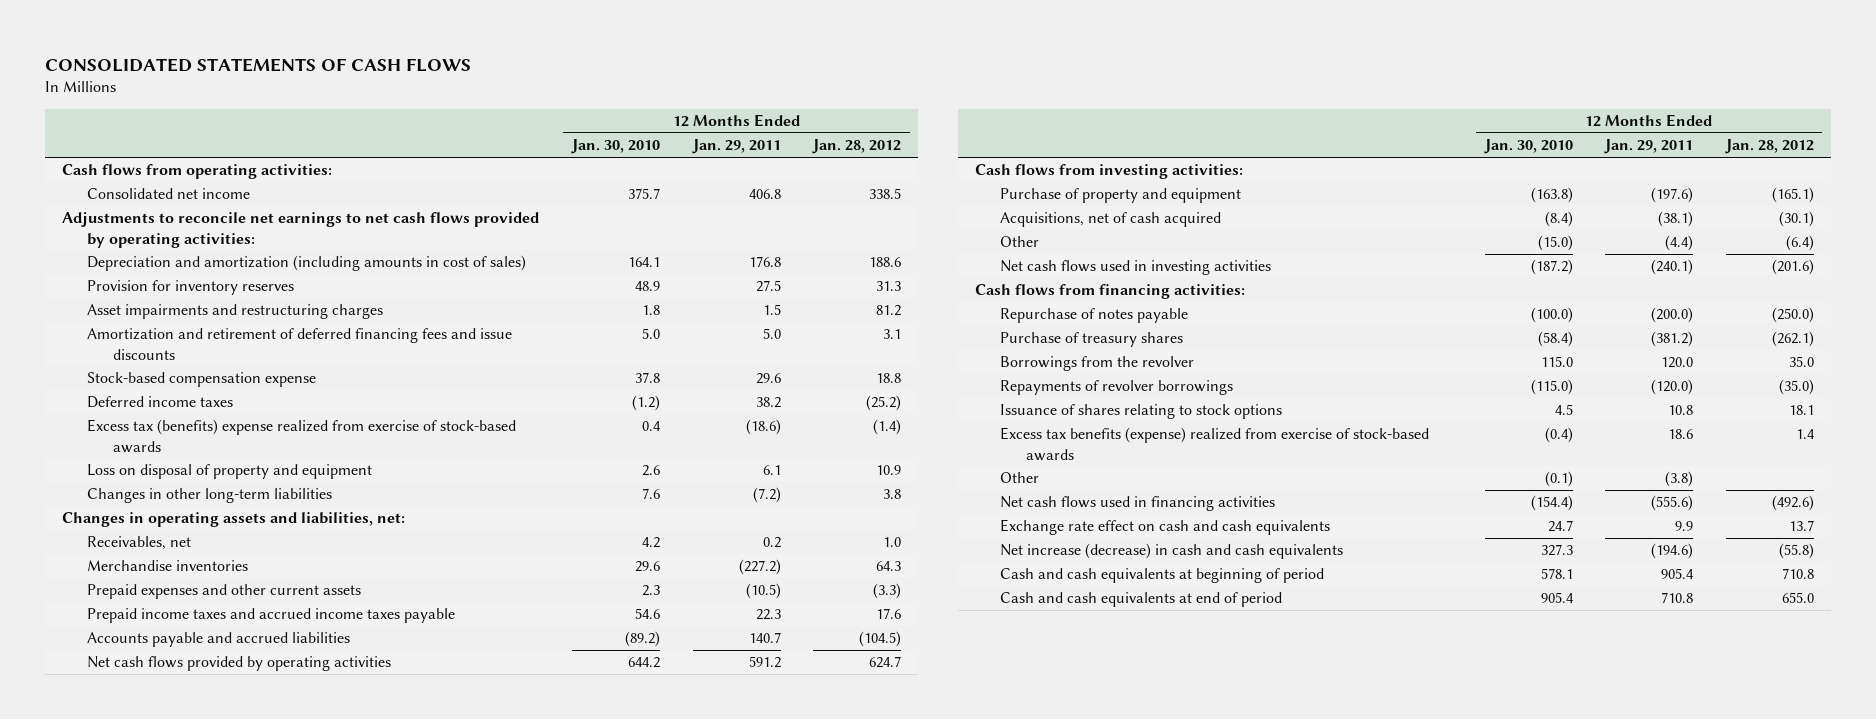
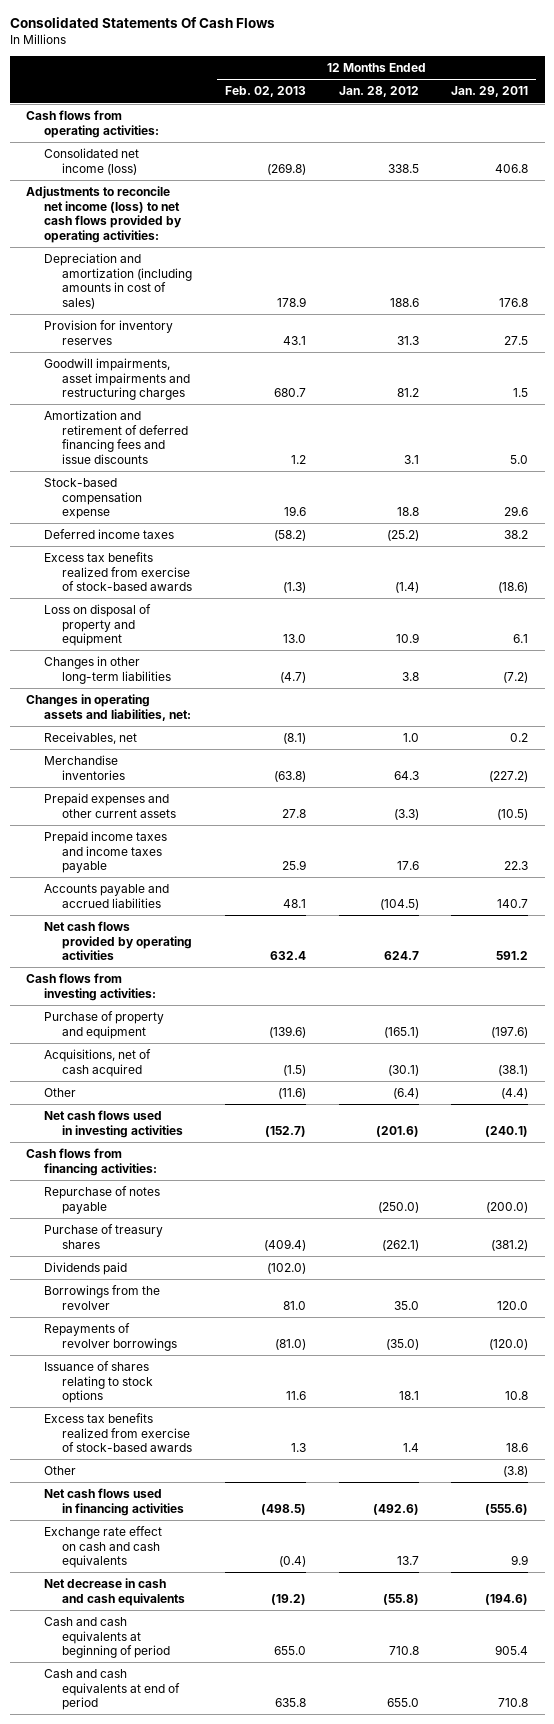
- CONSOLIDATED STATEMENTS OF CASH FLOWS
+ Consolidated Statements Of Cash Flows
- | 12 Months Ended Jan. 30, 2010 | 12 Months Ended Jan. 29, 2011 | 12 Months Ended Jan. 28, 2012
+ | 12 Months Ended Feb. 02, 2013 | 12 Months Ended Jan. 28, 2012 | 12 Months Ended Jan. 29, 2011
- Consolidated net income | 375.7 | 406.8 | 338.5
- Adjustments to reconcile net earnings to net cash flows provided by operating activities:
+ Consolidated net income (loss) | (269.8) | 338.5 | 406.8
+ Adjustments to reconcile net income (loss) to net cash flows provided by operating activities:
- Asset impairments and restructuring charges | 1.8 | 1.5 | 81.2
+ Goodwill impairments, asset impairments and restructuring charges | 680.7 | 81.2 | 1.5
- Excess tax (benefits) expense realized from exercise of stock-based awards | 0.4 | (18.6) | (1.4)
+ Excess tax benefits realized from exercise of stock-based awards | (1.3) | (1.4) | (18.6)
- Prepaid income taxes and accrued income taxes payable | 54.6 | 22.3 | 17.6
+ Prepaid income taxes and income taxes payable | 25.9 | 17.6 | 22.3
+ Dividends paid | (102.0) | |
- Excess tax benefits (expense) realized from exercise of stock-based awards | (0.4) | 18.6 | 1.4
+ Excess tax benefits realized from exercise of stock-based awards | 1.3 | 1.4 | 18.6
- Net increase (decrease) in cash and cash equivalents | 327.3 | (194.6) | (55.8)
+ Net decrease in cash and cash equivalents | (19.2) | (55.8) | (194.6)

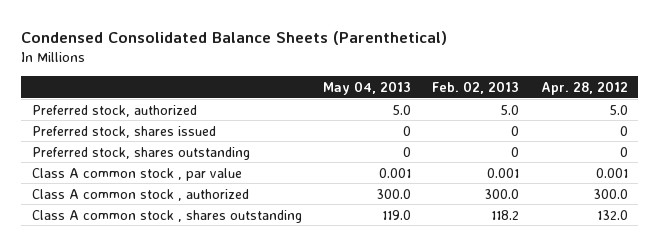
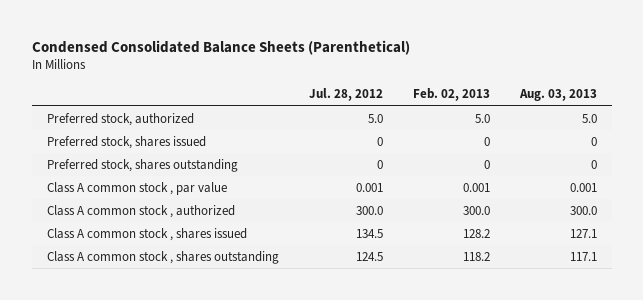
- | May 04, 2013 | Feb. 02, 2013 | Apr. 28, 2012
+ | Jul. 28, 2012 | Feb. 02, 2013 | Aug. 03, 2013
+ Class A common stock , shares issued | 134.5 | 128.2 | 127.1

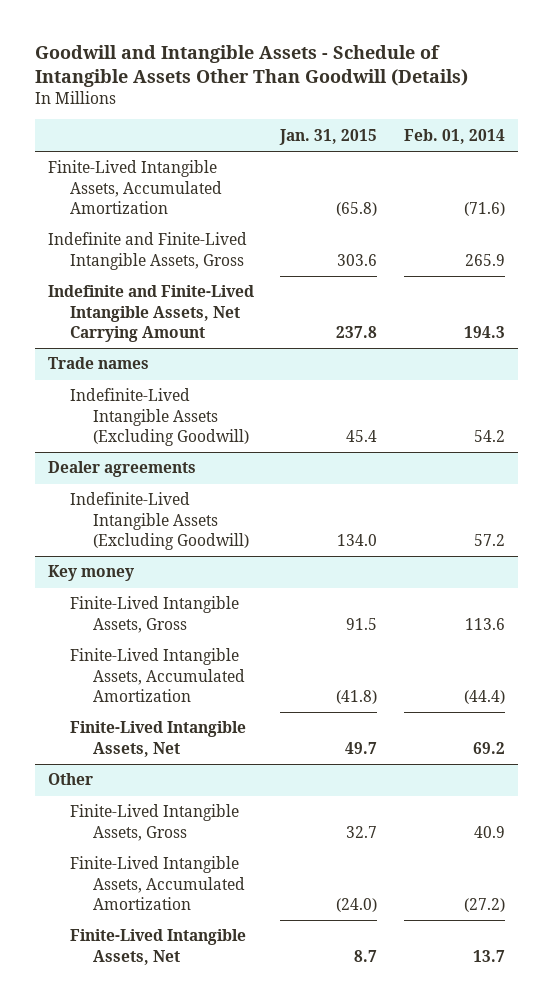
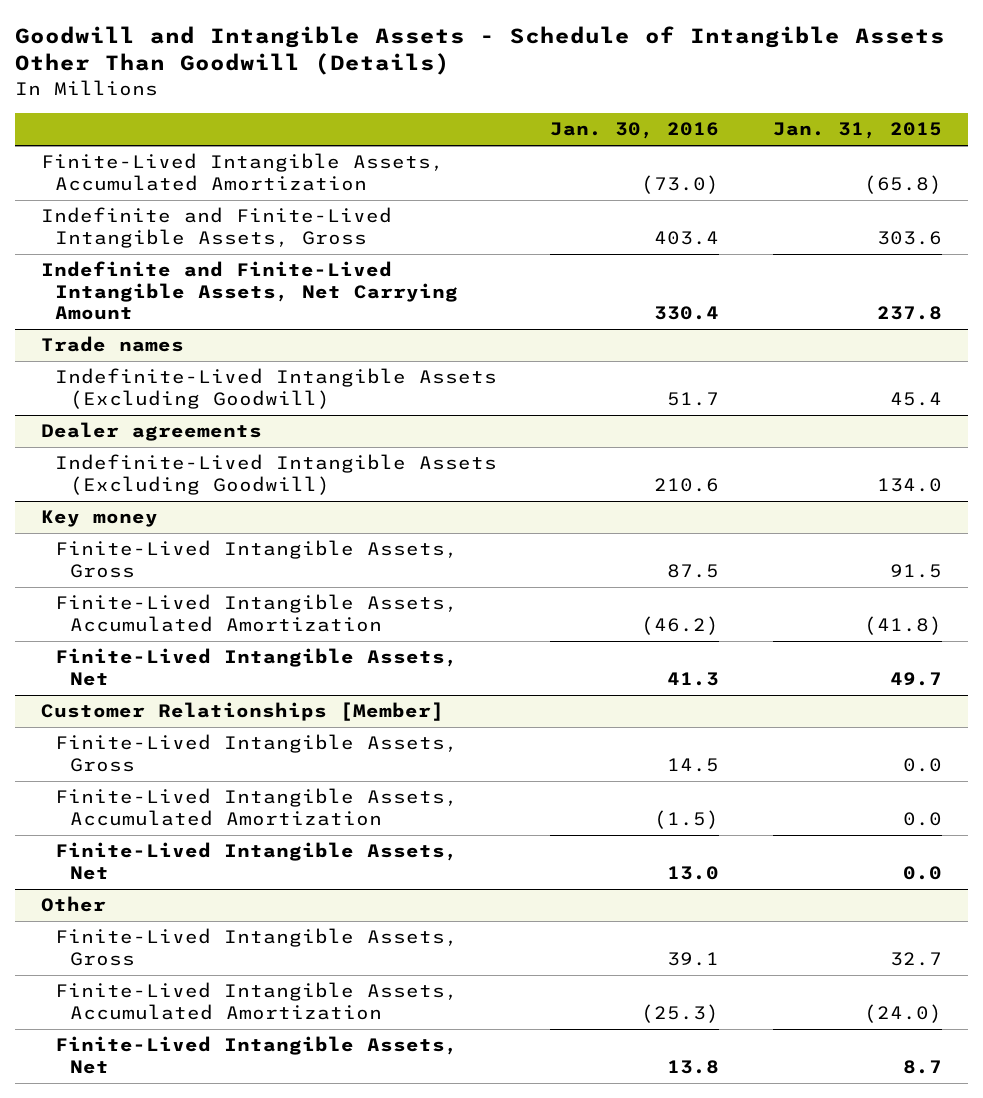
- | Jan. 31, 2015 | Feb. 01, 2014
+ | Jan. 30, 2016 | Jan. 31, 2015
+ Customer Relationships [Member]
+ Finite-Lived Intangible Assets, Gross | 14.5 | 0.0
+ Finite-Lived Intangible Assets, Accumulated Amortization | (1.5) | 0.0
+ Finite-Lived Intangible Assets, Net | 13.0 | 0.0

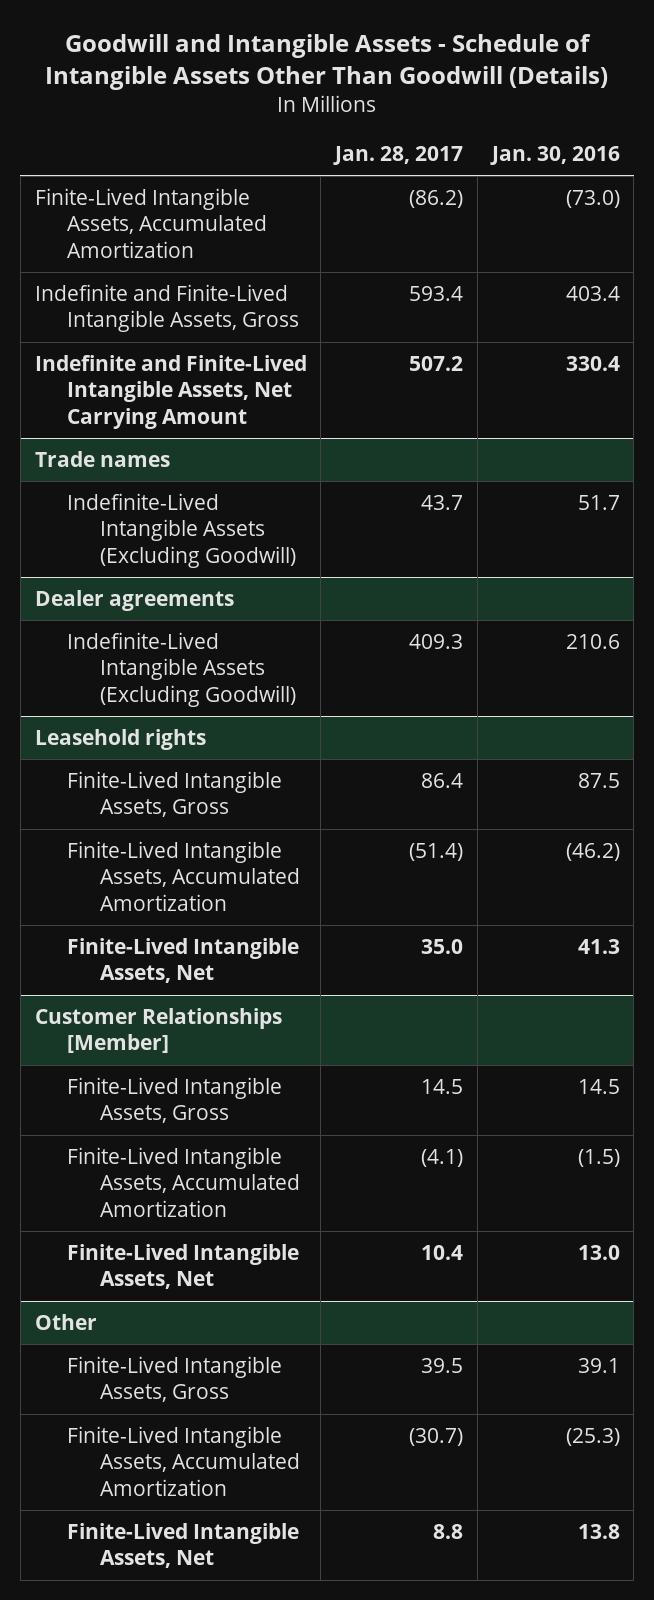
- | Jan. 30, 2016 | Jan. 31, 2015
+ | Jan. 28, 2017 | Jan. 30, 2016
- Key money
+ Leasehold rights

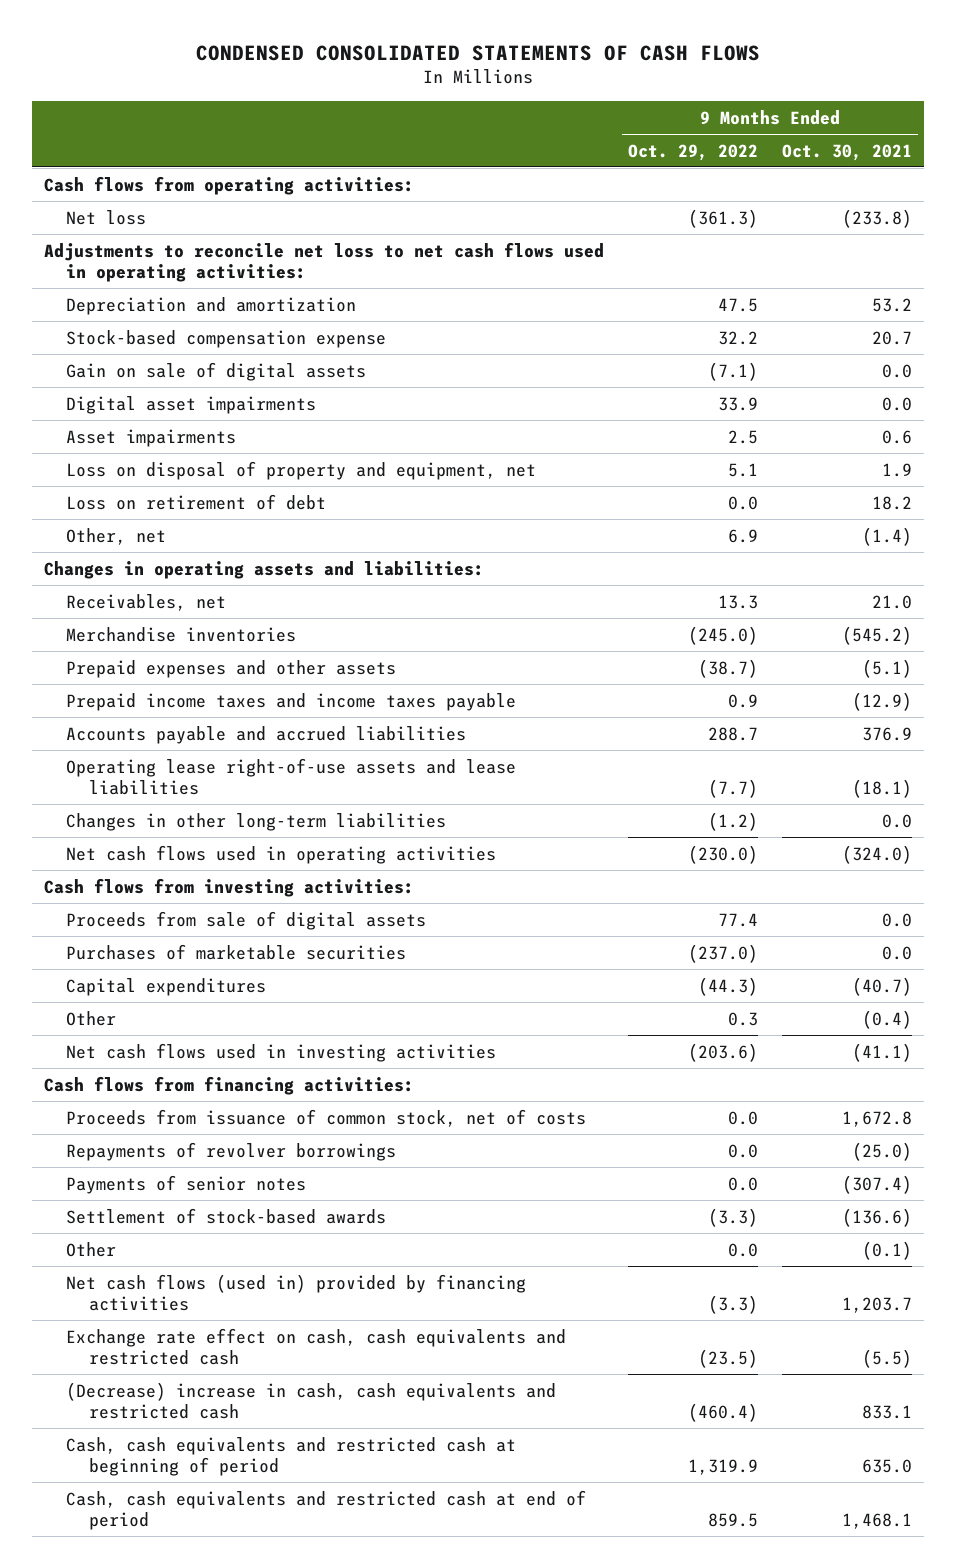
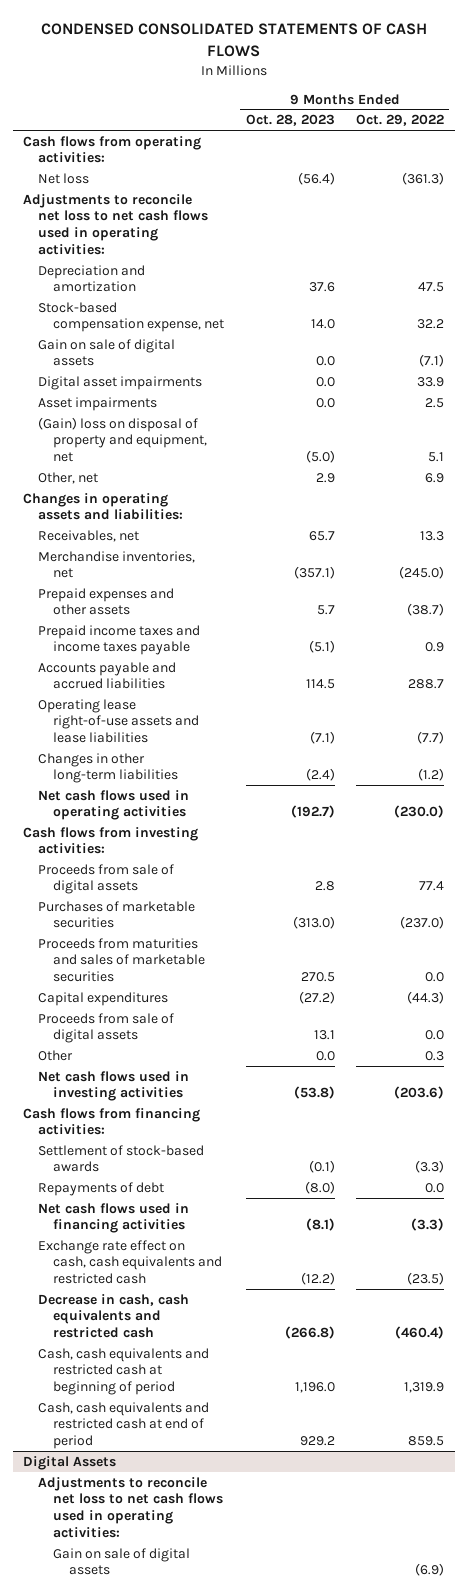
- | 9 Months Ended Oct. 29, 2022 | 9 Months Ended Oct. 30, 2021
+ | 9 Months Ended Oct. 28, 2023 | 9 Months Ended Oct. 29, 2022
- Stock-based compensation expense | 32.2 | 20.7
+ Stock-based compensation expense, net | 14.0 | 32.2
- Loss on disposal of property and equipment, net | 5.1 | 1.9
- Loss on retirement of debt | 0.0 | 18.2
+ (Gain) loss on disposal of property and equipment, net | (5.0) | 5.1
- Merchandise inventories | (245.0) | (545.2)
+ Merchandise inventories, net | (357.1) | (245.0)
+ Proceeds from maturities and sales of marketable securities | 270.5 | 0.0
+ Proceeds from sale of digital assets | 13.1 | 0.0
- Proceeds from issuance of common stock, net of costs | 0.0 | 1,672.8
- Repayments of revolver borrowings | 0.0 | (25.0)
- Payments of senior notes | 0.0 | (307.4)
- Other | 0.0 | (0.1)
- Net cash flows (used in) provided by financing activities | (3.3) | 1,203.7
+ Repayments of debt | (8.0) | 0.0
+ Net cash flows used in financing activities | (8.1) | (3.3)
- (Decrease) increase in cash, cash equivalents and restricted cash | (460.4) | 833.1
+ Decrease in cash, cash equivalents and restricted cash | (266.8) | (460.4)
+ Digital Assets
+ Adjustments to reconcile net loss to net cash flows used in operating activities:
+ Gain on sale of digital assets | | (6.9)

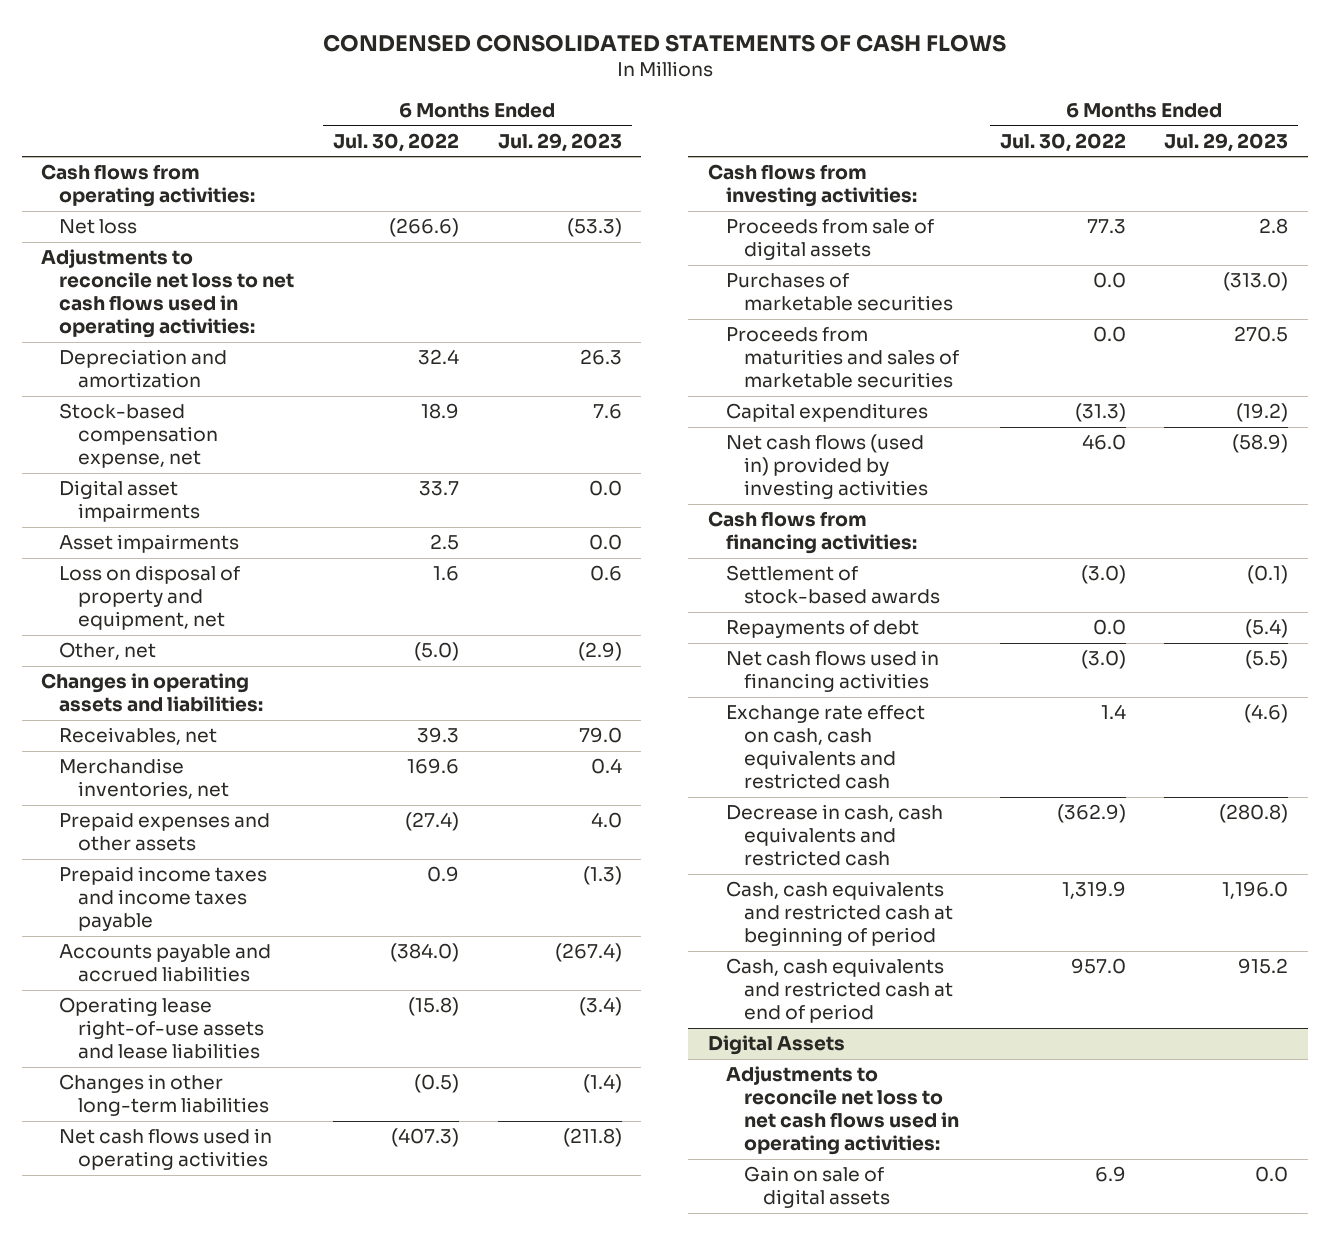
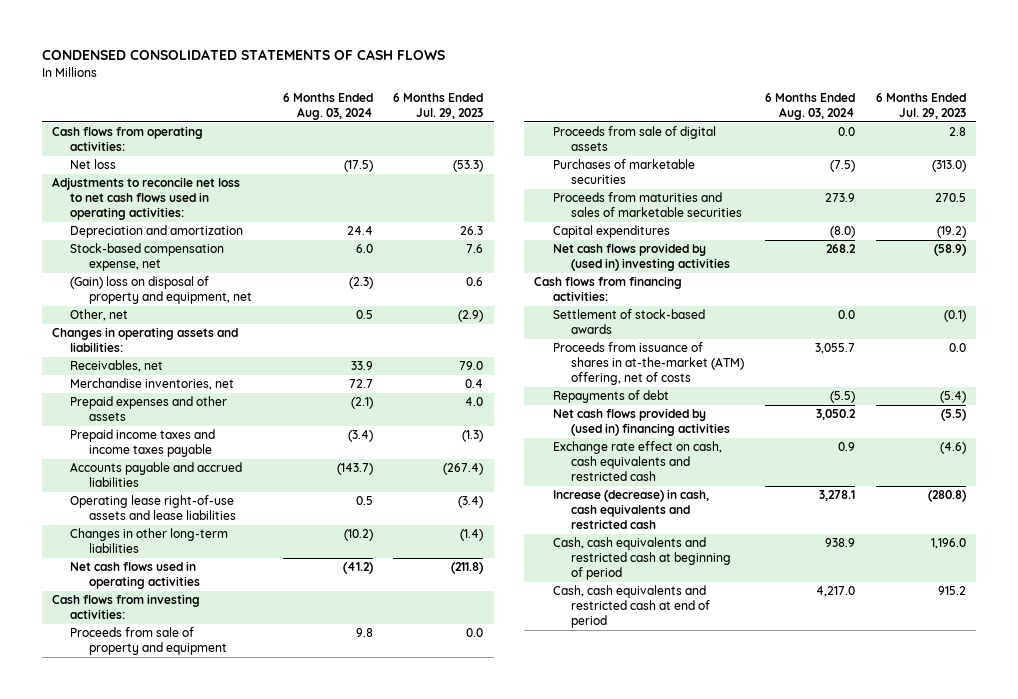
- | 6 Months Ended Jul. 30, 2022 | 6 Months Ended Jul. 29, 2023
+ | 6 Months Ended Aug. 03, 2024 | 6 Months Ended Jul. 29, 2023
- Digital asset impairments | 33.7 | 0.0
- Asset impairments | 2.5 | 0.0
- Loss on disposal of property and equipment, net | 1.6 | 0.6
+ (Gain) loss on disposal of property and equipment, net | (2.3) | 0.6
+ Proceeds from sale of property and equipment | 9.8 | 0.0
- Net cash flows (used in) provided by investing activities | 46.0 | (58.9)
+ Net cash flows provided by (used in) investing activities | 268.2 | (58.9)
+ Proceeds from issuance of shares in at-the-market (ATM) offering, net of costs | 3,055.7 | 0.0
- Net cash flows used in financing activities | (3.0) | (5.5)
+ Net cash flows provided by (used in) financing activities | 3,050.2 | (5.5)
- Decrease in cash, cash equivalents and restricted cash | (362.9) | (280.8)
+ Increase (decrease) in cash, cash equivalents and restricted cash | 3,278.1 | (280.8)
- Digital Assets
- Adjustments to reconcile net loss to net cash flows used in operating activities:
- Gain on sale of digital assets | 6.9 | 0.0

